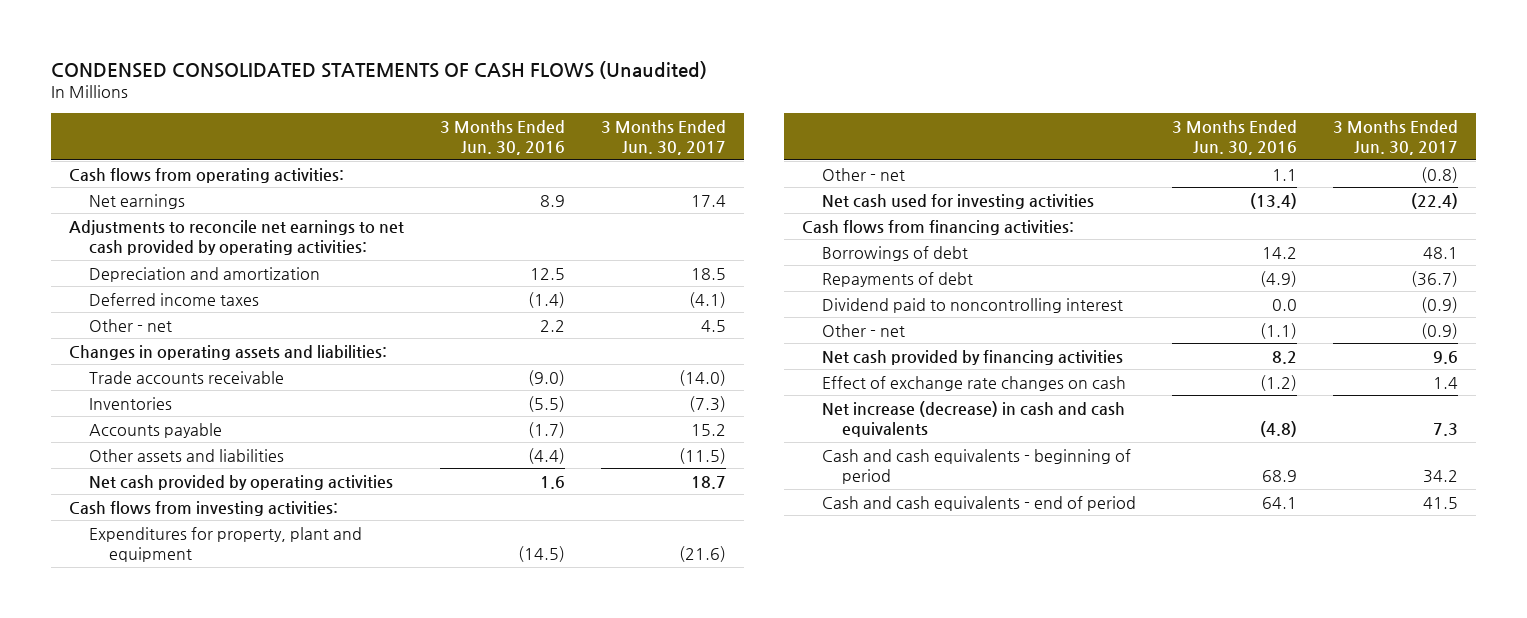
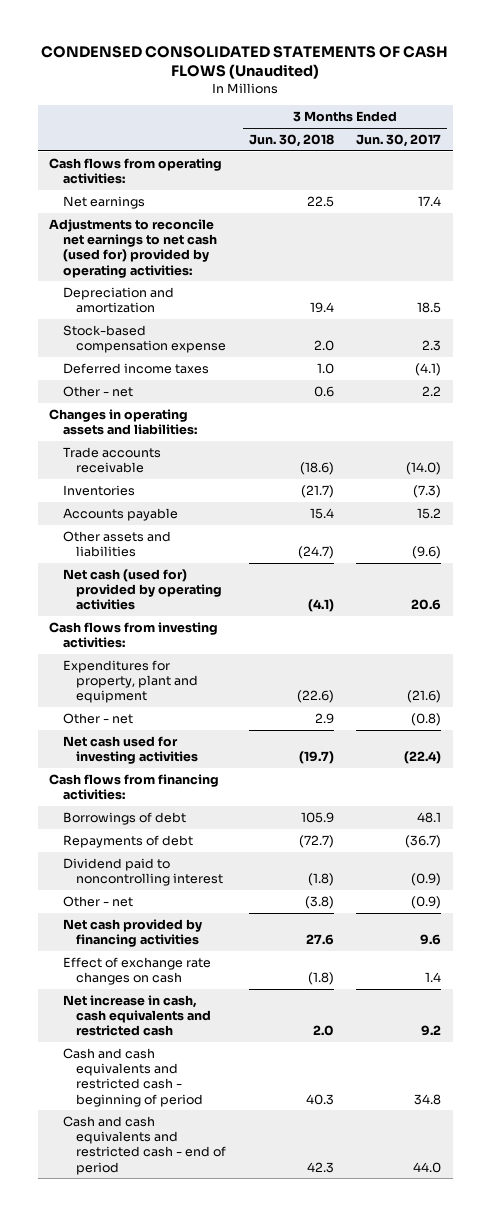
- | 3 Months Ended Jun. 30, 2016 | 3 Months Ended Jun. 30, 2017
+ | 3 Months Ended Jun. 30, 2018 | 3 Months Ended Jun. 30, 2017
- Adjustments to reconcile net earnings to net cash provided by operating activities:
+ Adjustments to reconcile net earnings to net cash (used for) provided by operating activities:
+ Stock-based compensation expense | 2.0 | 2.3
- Other - net | 2.2 | 4.5
+ Other - net | 0.6 | 2.2
- Other assets and liabilities | (4.4) | (11.5)
- Net cash provided by operating activities | 1.6 | 18.7
+ Other assets and liabilities | (24.7) | (9.6)
+ Net cash (used for) provided by operating activities | (4.1) | 20.6
- Net increase (decrease) in cash and cash equivalents | (4.8) | 7.3
- Cash and cash equivalents - beginning of period | 68.9 | 34.2
- Cash and cash equivalents - end of period | 64.1 | 41.5
+ Net increase in cash, cash equivalents and restricted cash | 2.0 | 9.2
+ Cash and cash equivalents and restricted cash - beginning of period | 40.3 | 34.8
+ Cash and cash equivalents and restricted cash - end of period | 42.3 | 44.0

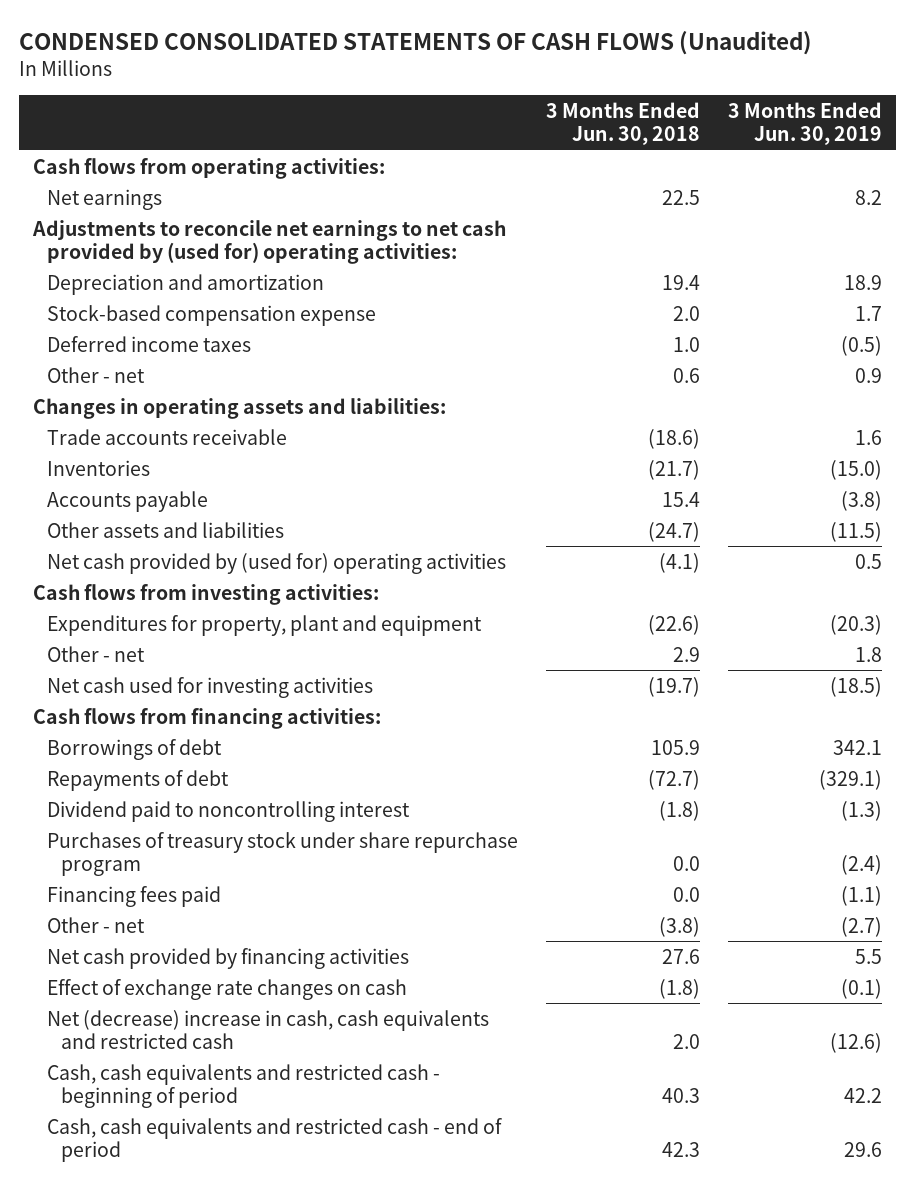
- | 3 Months Ended Jun. 30, 2018 | 3 Months Ended Jun. 30, 2017
+ | 3 Months Ended Jun. 30, 2018 | 3 Months Ended Jun. 30, 2019
- Adjustments to reconcile net earnings to net cash (used for) provided by operating activities:
+ Adjustments to reconcile net earnings to net cash provided by (used for) operating activities:
- Net cash (used for) provided by operating activities | (4.1) | 20.6
+ Net cash provided by (used for) operating activities | (4.1) | 0.5
+ Purchases of treasury stock under share repurchase program | 0.0 | (2.4)
+ Financing fees paid | 0.0 | (1.1)
- Net increase in cash, cash equivalents and restricted cash | 2.0 | 9.2
- Cash and cash equivalents and restricted cash - beginning of period | 40.3 | 34.8
- Cash and cash equivalents and restricted cash - end of period | 42.3 | 44.0
+ Net (decrease) increase in cash, cash equivalents and restricted cash | 2.0 | (12.6)
+ Cash, cash equivalents and restricted cash - beginning of period | 40.3 | 42.2
+ Cash, cash equivalents and restricted cash - end of period | 42.3 | 29.6

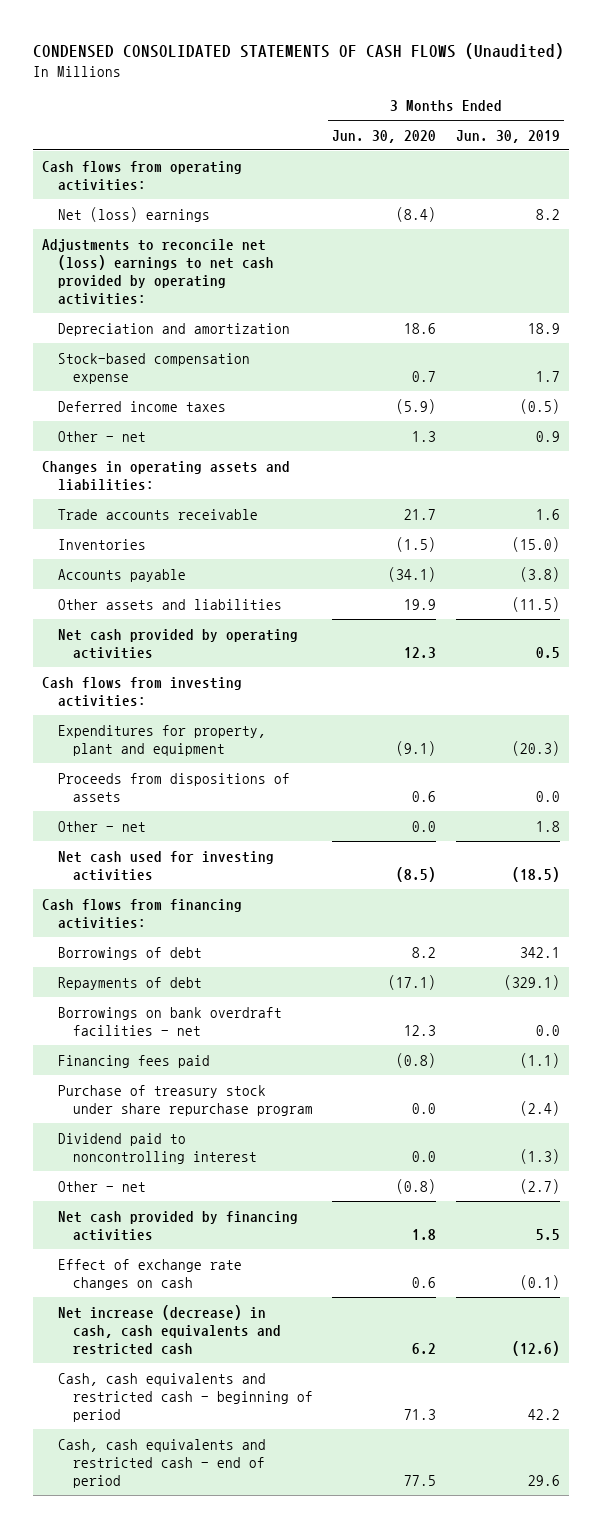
- | 3 Months Ended Jun. 30, 2018 | 3 Months Ended Jun. 30, 2019
+ | 3 Months Ended Jun. 30, 2020 | 3 Months Ended Jun. 30, 2019
- Net earnings | 22.5 | 8.2
- Adjustments to reconcile net earnings to net cash provided by (used for) operating activities:
+ Net (loss) earnings | (8.4) | 8.2
+ Adjustments to reconcile net (loss) earnings to net cash provided by operating activities:
- Net cash provided by (used for) operating activities | (4.1) | 0.5
+ Net cash provided by operating activities | 12.3 | 0.5
+ Proceeds from dispositions of assets | 0.6 | 0.0
- Purchases of treasury stock under share repurchase program | 0.0 | (2.4)
+ Borrowings on bank overdraft facilities - net | 12.3 | 0.0
+ Purchase of treasury stock under share repurchase program | 0.0 | (2.4)
moved down: Dividend paid to noncontrolling interest | 0.0 | (1.3)
- Net (decrease) increase in cash, cash equivalents and restricted cash | 2.0 | (12.6)
+ Net increase (decrease) in cash, cash equivalents and restricted cash | 6.2 | (12.6)

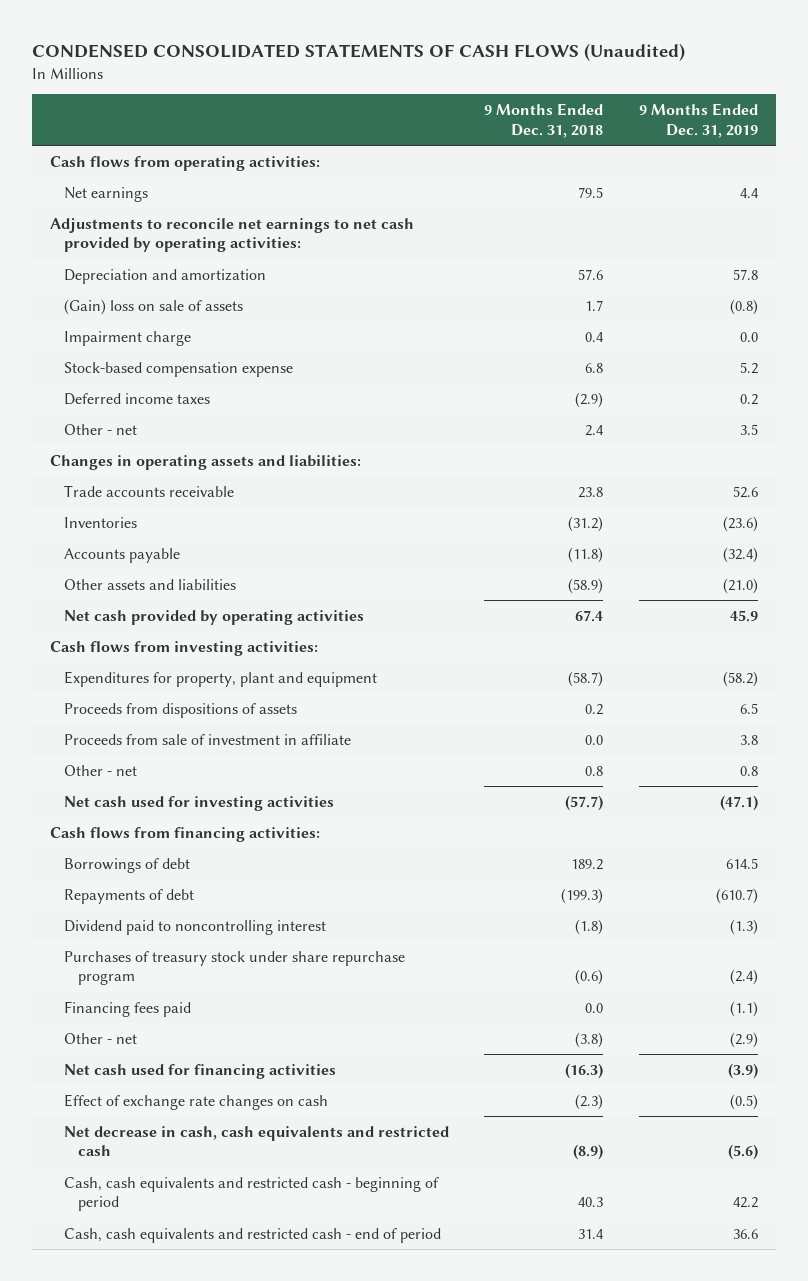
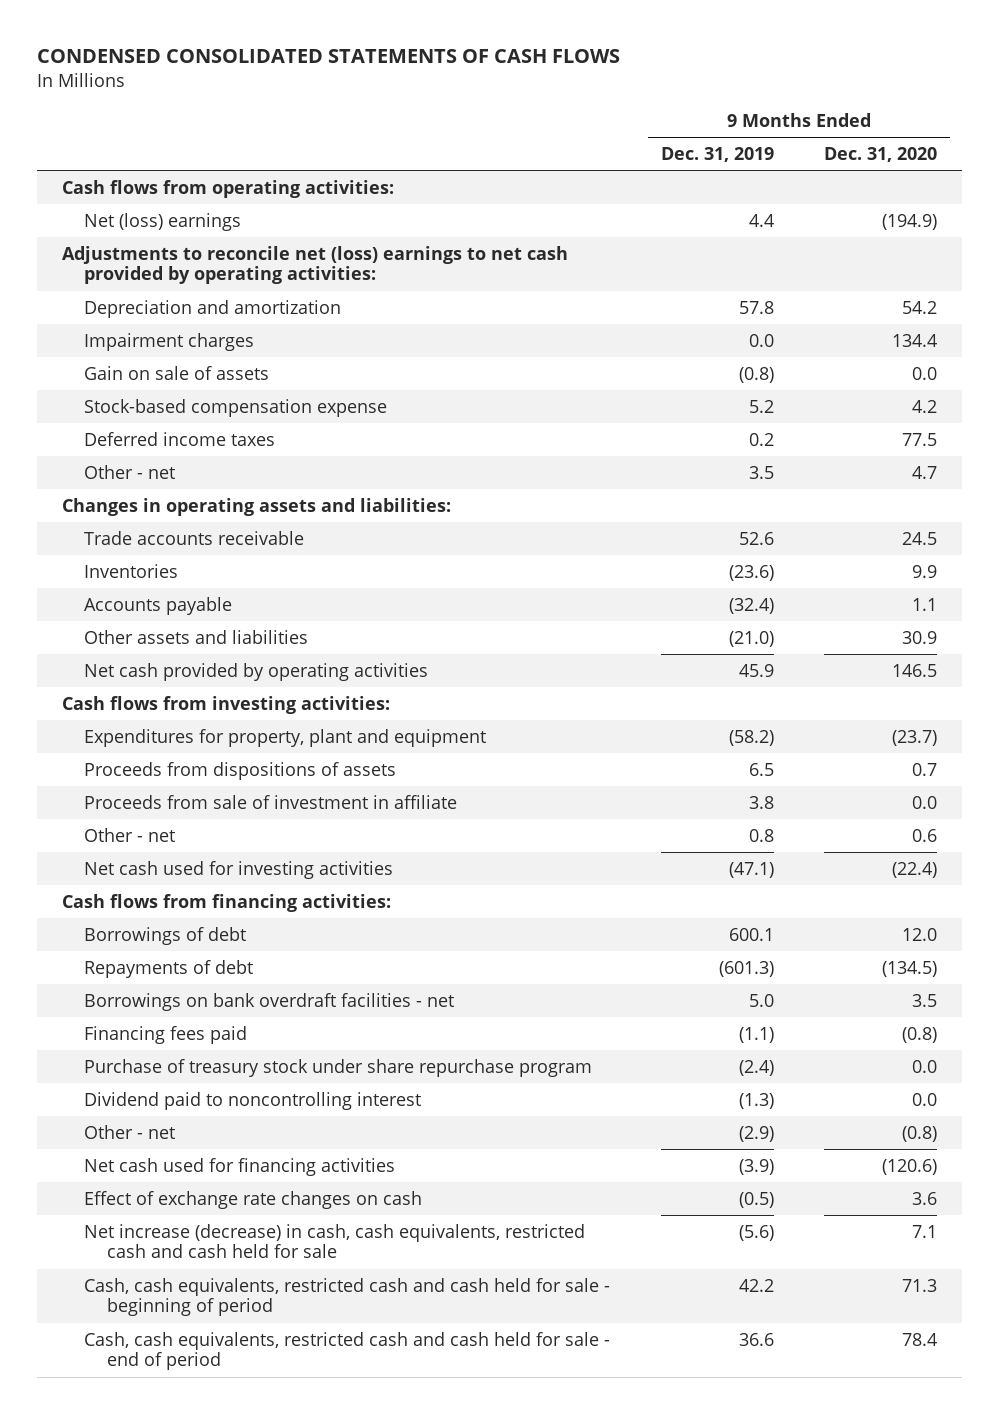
- CONDENSED CONSOLIDATED STATEMENTS OF CASH FLOWS (Unaudited)
+ CONDENSED CONSOLIDATED STATEMENTS OF CASH FLOWS
- | 9 Months Ended Dec. 31, 2018 | 9 Months Ended Dec. 31, 2019
+ | 9 Months Ended Dec. 31, 2019 | 9 Months Ended Dec. 31, 2020
- Net earnings | 79.5 | 4.4
- Adjustments to reconcile net earnings to net cash provided by operating activities:
+ Net (loss) earnings | 4.4 | (194.9)
+ Adjustments to reconcile net (loss) earnings to net cash provided by operating activities:
- (Gain) loss on sale of assets | 1.7 | (0.8)
- Impairment charge | 0.4 | 0.0
+ Impairment charges | 0.0 | 134.4
+ Gain on sale of assets | (0.8) | 0.0
- Borrowings of debt | 189.2 | 614.5
- Repayments of debt | (199.3) | (610.7)
- Purchases of treasury stock under share repurchase program | (0.6) | (2.4)
+ Borrowings of debt | 600.1 | 12.0
+ Repayments of debt | (601.3) | (134.5)
+ Borrowings on bank overdraft facilities - net | 5.0 | 3.5
+ Purchase of treasury stock under share repurchase program | (2.4) | 0.0
moved down: Dividend paid to noncontrolling interest | (1.3) | 0.0
- Net decrease in cash, cash equivalents and restricted cash | (8.9) | (5.6)
- Cash, cash equivalents and restricted cash - beginning of period | 40.3 | 42.2
- Cash, cash equivalents and restricted cash - end of period | 31.4 | 36.6
+ Net increase (decrease) in cash, cash equivalents, restricted cash and cash held for sale | (5.6) | 7.1
+ Cash, cash equivalents, restricted cash and cash held for sale - beginning of period | 42.2 | 71.3
+ Cash, cash equivalents, restricted cash and cash held for sale - end of period | 36.6 | 78.4

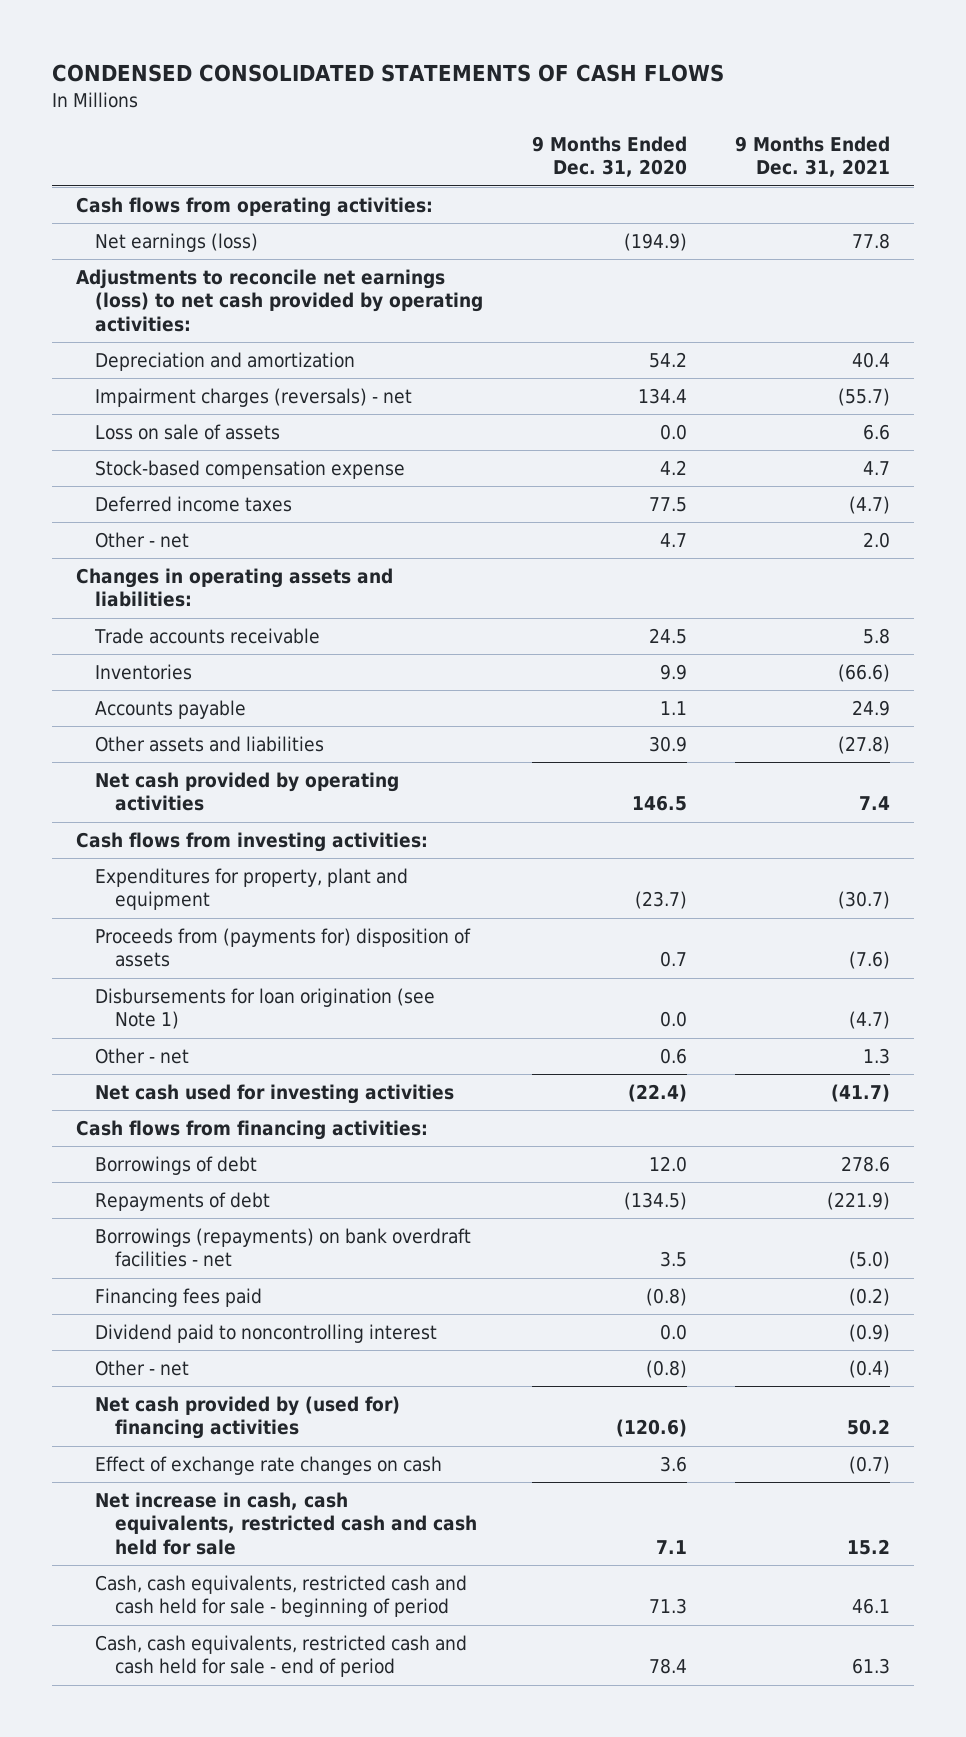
- | 9 Months Ended Dec. 31, 2019 | 9 Months Ended Dec. 31, 2020
+ | 9 Months Ended Dec. 31, 2020 | 9 Months Ended Dec. 31, 2021
- Net (loss) earnings | 4.4 | (194.9)
- Adjustments to reconcile net (loss) earnings to net cash provided by operating activities:
+ Net earnings (loss) | (194.9) | 77.8
+ Adjustments to reconcile net earnings (loss) to net cash provided by operating activities:
- Impairment charges | 0.0 | 134.4
- Gain on sale of assets | (0.8) | 0.0
+ Impairment charges (reversals) - net | 134.4 | (55.7)
+ Loss on sale of assets | 0.0 | 6.6
- Proceeds from dispositions of assets | 6.5 | 0.7
- Proceeds from sale of investment in affiliate | 3.8 | 0.0
+ Proceeds from (payments for) disposition of assets | 0.7 | (7.6)
+ Disbursements for loan origination (see Note 1) | 0.0 | (4.7)
- Borrowings on bank overdraft facilities - net | 5.0 | 3.5
+ Borrowings (repayments) on bank overdraft facilities - net | 3.5 | (5.0)
- Purchase of treasury stock under share repurchase program | (2.4) | 0.0
- Net cash used for financing activities | (3.9) | (120.6)
+ Net cash provided by (used for) financing activities | (120.6) | 50.2
- Net increase (decrease) in cash, cash equivalents, restricted cash and cash held for sale | (5.6) | 7.1
+ Net increase in cash, cash equivalents, restricted cash and cash held for sale | 7.1 | 15.2

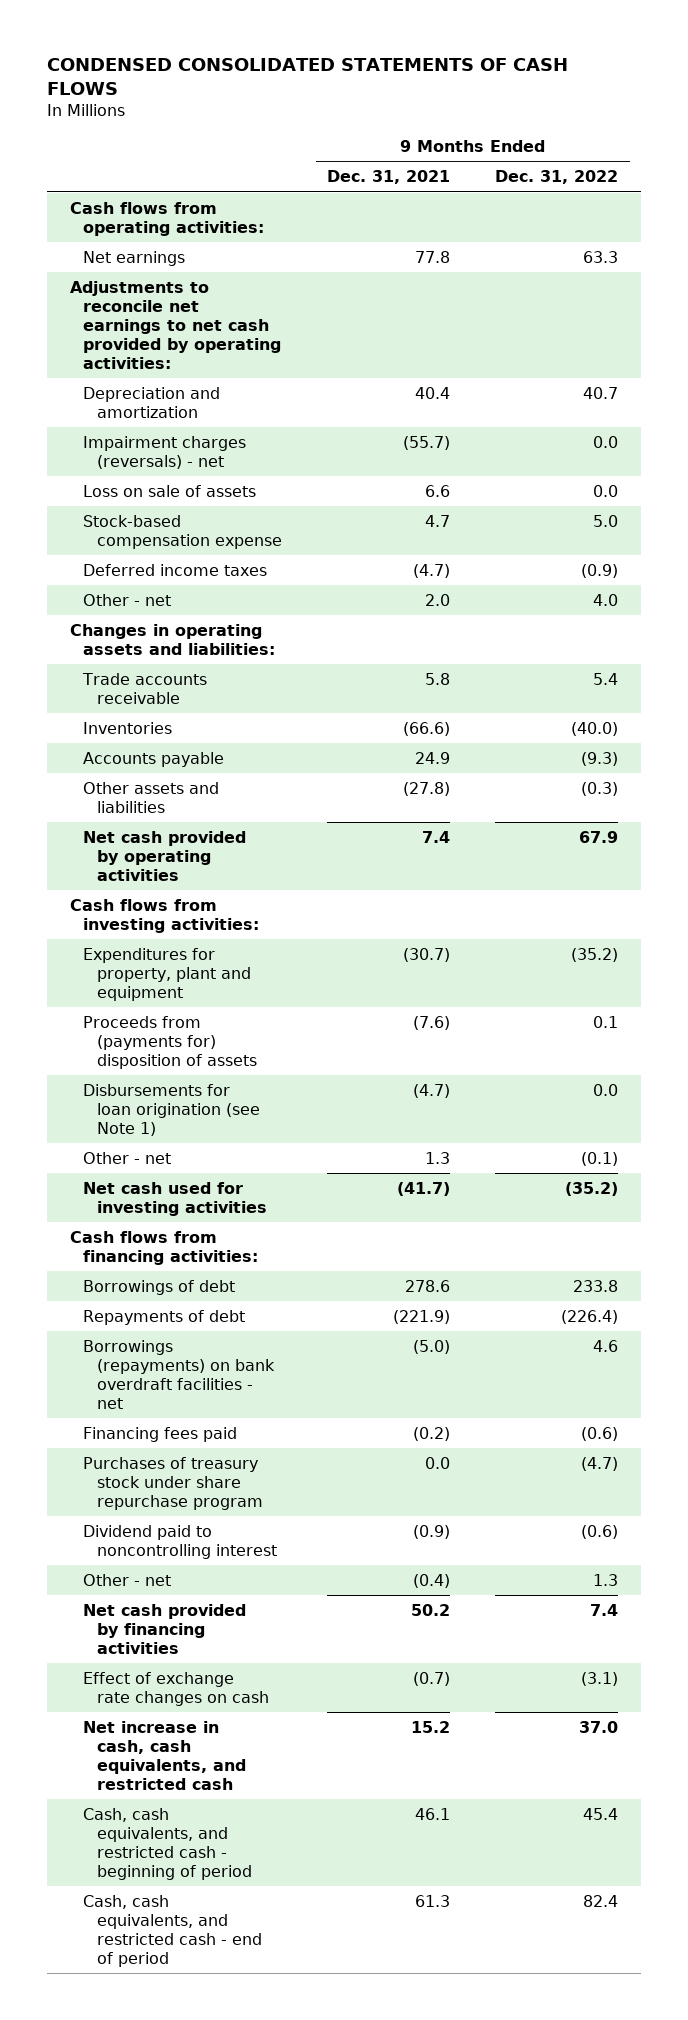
- | 9 Months Ended Dec. 31, 2020 | 9 Months Ended Dec. 31, 2021
+ | 9 Months Ended Dec. 31, 2021 | 9 Months Ended Dec. 31, 2022
- Net earnings (loss) | (194.9) | 77.8
- Adjustments to reconcile net earnings (loss) to net cash provided by operating activities:
+ Net earnings | 77.8 | 63.3
+ Adjustments to reconcile net earnings to net cash provided by operating activities:
+ Purchases of treasury stock under share repurchase program | 0.0 | (4.7)
- Net cash provided by (used for) financing activities | (120.6) | 50.2
+ Net cash provided by financing activities | 50.2 | 7.4
- Net increase in cash, cash equivalents, restricted cash and cash held for sale | 7.1 | 15.2
- Cash, cash equivalents, restricted cash and cash held for sale - beginning of period | 71.3 | 46.1
- Cash, cash equivalents, restricted cash and cash held for sale - end of period | 78.4 | 61.3
+ Net increase in cash, cash equivalents, and restricted cash | 15.2 | 37.0
+ Cash, cash equivalents, and restricted cash - beginning of period | 46.1 | 45.4
+ Cash, cash equivalents, and restricted cash - end of period | 61.3 | 82.4

